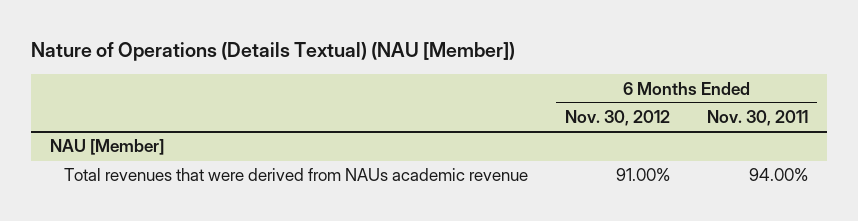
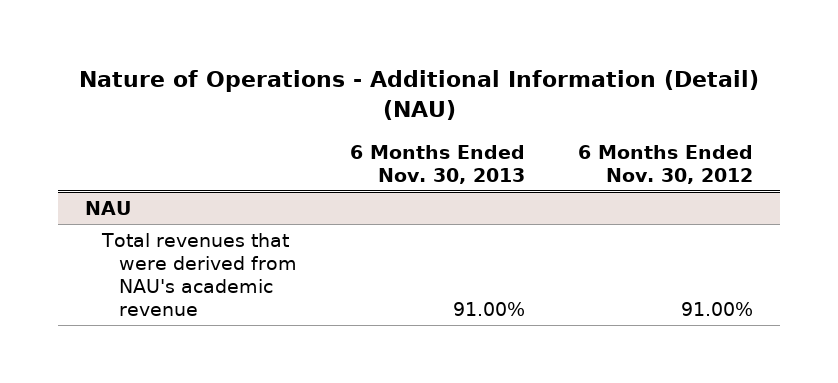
- Nature of Operations (Details Textual) (NAU [Member])
+ Nature of Operations - Additional Information (Detail) (NAU)
- | 6 Months Ended Nov. 30, 2012 | 6 Months Ended Nov. 30, 2011
+ | 6 Months Ended Nov. 30, 2013 | 6 Months Ended Nov. 30, 2012
- NAU [Member]
- Total revenues that were derived from NAUs academic revenue | 91.00% | 94.00%
+ NAU
+ Total revenues that were derived from NAU's academic revenue | 91.00% | 91.00%

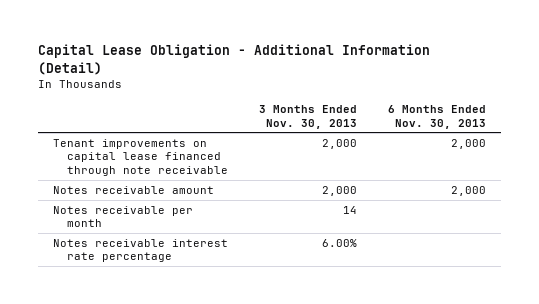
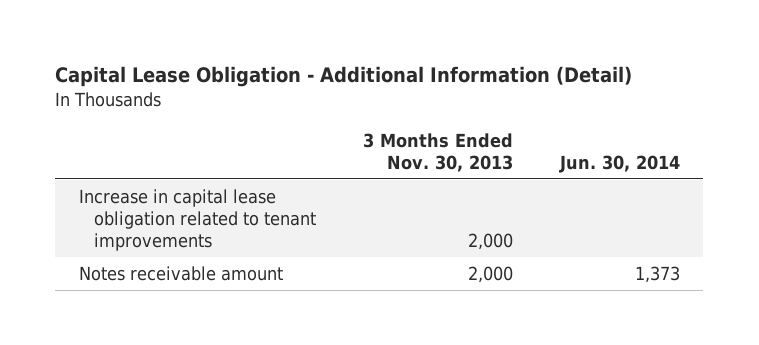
- | 3 Months Ended Nov. 30, 2013 | 6 Months Ended Nov. 30, 2013
+ | 3 Months Ended Nov. 30, 2013 | Jun. 30, 2014
- Tenant improvements on capital lease financed through note receivable | 2,000 | 2,000
+ Increase in capital lease obligation related to tenant improvements | 2,000 |
- Notes receivable per month | 14 |
- Notes receivable interest rate percentage | 6.00% |

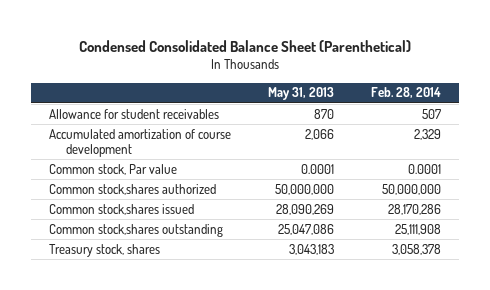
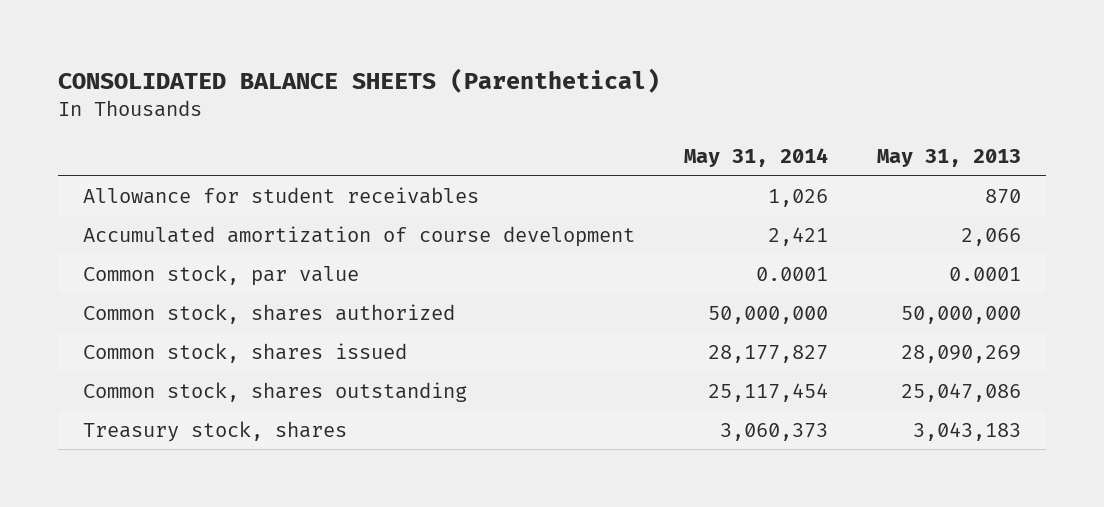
- Condensed Consolidated Balance Sheet (Parenthetical)
+ CONSOLIDATED BALANCE SHEETS (Parenthetical)
- | May 31, 2013 | Feb. 28, 2014
+ | May 31, 2014 | May 31, 2013
- Common stock, Par value | 0.0001 | 0.0001
- Common stock,shares authorized | 50,000,000 | 50,000,000
- Common stock,shares issued | 28,090,269 | 28,170,286
- Common stock,shares outstanding | 25,047,086 | 25,111,908
+ Common stock, par value | 0.0001 | 0.0001
+ Common stock, shares authorized | 50,000,000 | 50,000,000
+ Common stock, shares issued | 28,177,827 | 28,090,269
+ Common stock, shares outstanding | 25,117,454 | 25,047,086

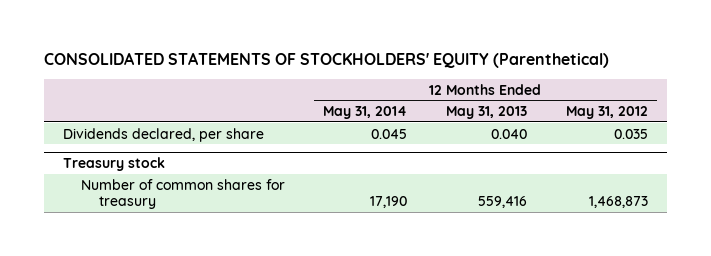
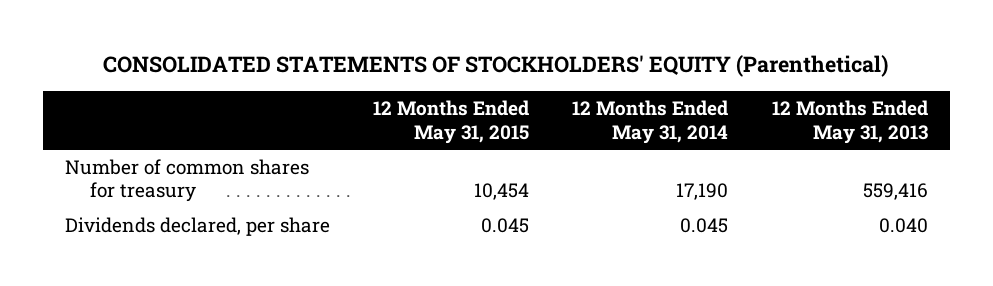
- | 12 Months Ended May 31, 2014 | 12 Months Ended May 31, 2013 | 12 Months Ended May 31, 2012
+ | 12 Months Ended May 31, 2015 | 12 Months Ended May 31, 2014 | 12 Months Ended May 31, 2013
- Treasury stock
moved down: Dividends declared, per share | 0.045 | 0.045 | 0.040

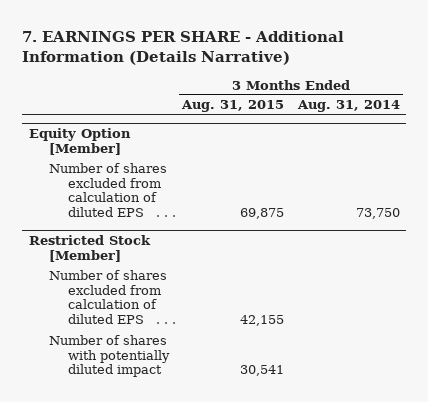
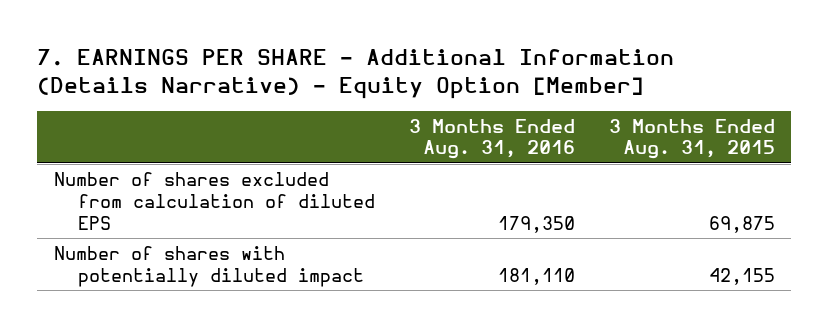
- 7. EARNINGS PER SHARE - Additional Information (Details Narrative)
+ 7. EARNINGS PER SHARE - Additional Information (Details Narrative) - Equity Option [Member]
- | 3 Months Ended Aug. 31, 2015 | 3 Months Ended Aug. 31, 2014
+ | 3 Months Ended Aug. 31, 2016 | 3 Months Ended Aug. 31, 2015
- Equity Option [Member]
- Restricted Stock [Member]
- Number of shares excluded from calculation of diluted EPS | 42,155 |
- Number of shares with potentially diluted impact | 30,541 |
+ Number of shares with potentially diluted impact | 181,110 | 42,155

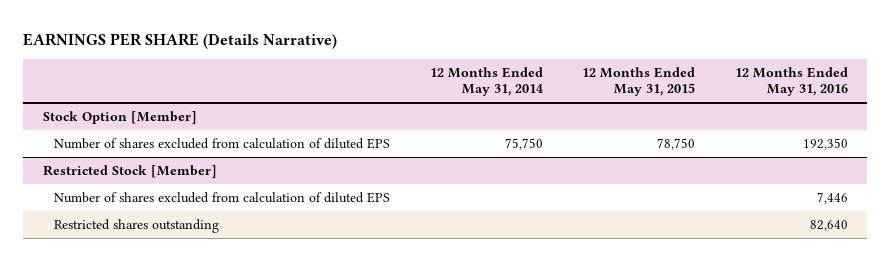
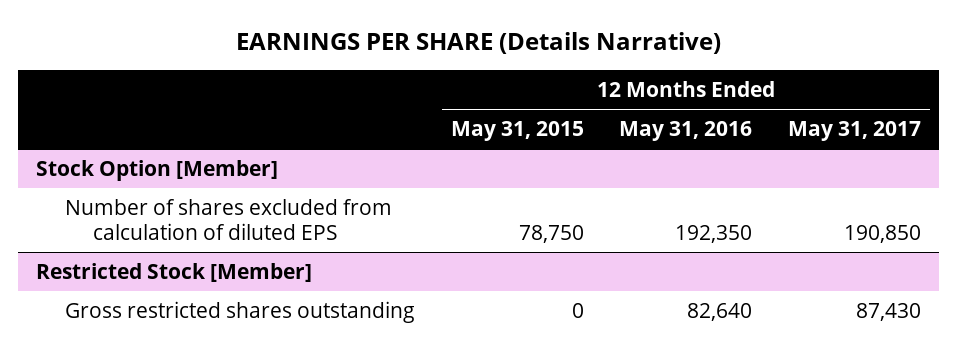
- | 12 Months Ended May 31, 2014 | 12 Months Ended May 31, 2015 | 12 Months Ended May 31, 2016
+ | 12 Months Ended May 31, 2015 | 12 Months Ended May 31, 2016 | 12 Months Ended May 31, 2017
@ Restricted Stock [Member]
- Number of shares excluded from calculation of diluted EPS | | | 7,446
- Restricted shares outstanding | | | 82,640
+ Gross restricted shares outstanding | 0 | 82,640 | 87,430

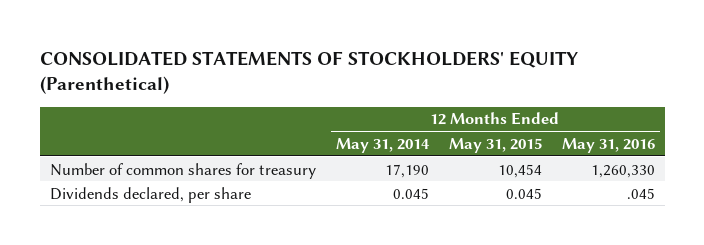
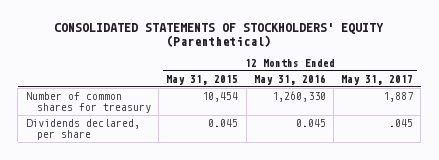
- | 12 Months Ended May 31, 2014 | 12 Months Ended May 31, 2015 | 12 Months Ended May 31, 2016
+ | 12 Months Ended May 31, 2015 | 12 Months Ended May 31, 2016 | 12 Months Ended May 31, 2017
- Dividends declared, per share | 0.045 | 0.045 | .045
+ Dividends declared, per share | 0.045 | 0.045 | .045

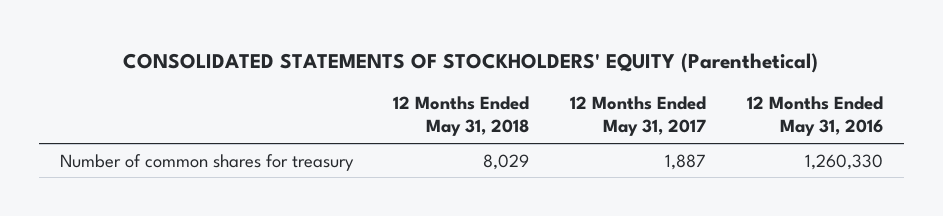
- | 12 Months Ended May 31, 2015 | 12 Months Ended May 31, 2016 | 12 Months Ended May 31, 2017
+ | 12 Months Ended May 31, 2018 | 12 Months Ended May 31, 2017 | 12 Months Ended May 31, 2016
- Dividends declared, per share | 0.045 | 0.045 | .045

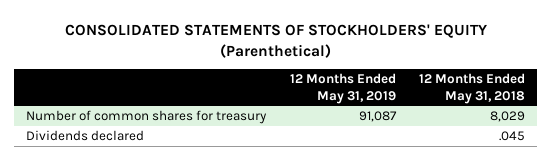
- | 12 Months Ended May 31, 2018 | 12 Months Ended May 31, 2017 | 12 Months Ended May 31, 2016
+ | 12 Months Ended May 31, 2019 | 12 Months Ended May 31, 2018
+ Dividends declared | | .045

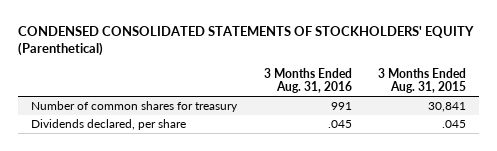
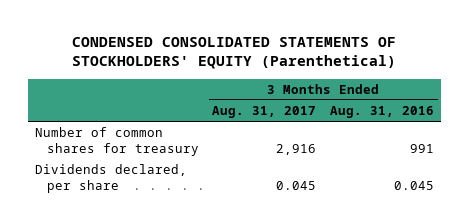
- | 3 Months Ended Aug. 31, 2016 | 3 Months Ended Aug. 31, 2015
+ | 3 Months Ended Aug. 31, 2017 | 3 Months Ended Aug. 31, 2016
- Dividends declared, per share | .045 | .045
+ Dividends declared, per share | 0.045 | 0.045

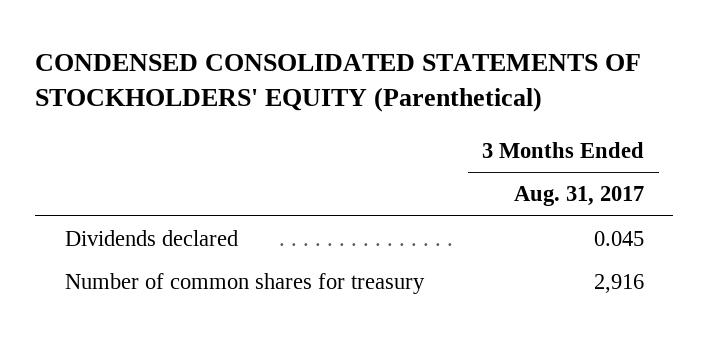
- | 3 Months Ended Aug. 31, 2017 | 3 Months Ended Aug. 31, 2016
+ | 3 Months Ended Aug. 31, 2017
+ Dividends declared | 0.045
- Dividends declared, per share | 0.045 | 0.045

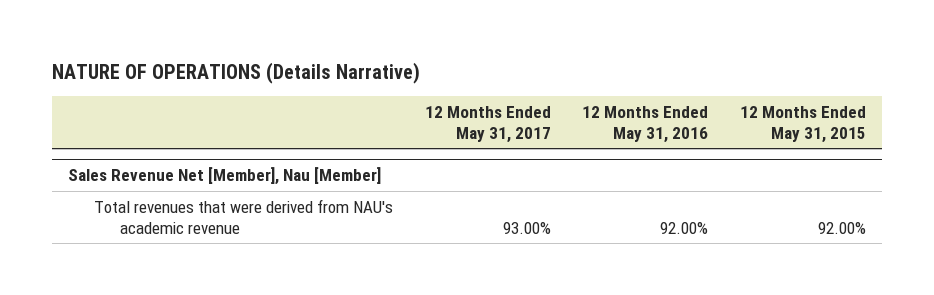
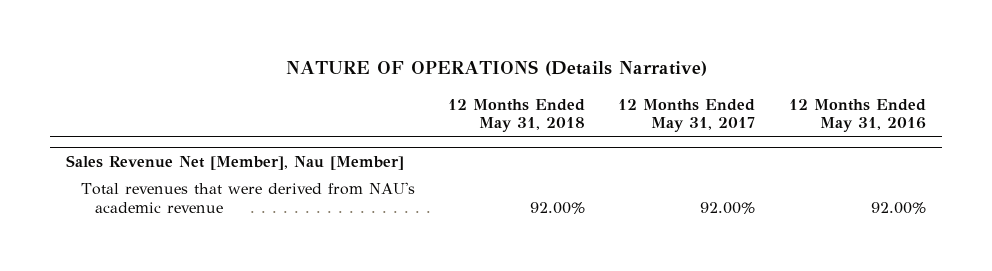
- | 12 Months Ended May 31, 2017 | 12 Months Ended May 31, 2016 | 12 Months Ended May 31, 2015
+ | 12 Months Ended May 31, 2018 | 12 Months Ended May 31, 2017 | 12 Months Ended May 31, 2016
@ Sales Revenue Net [Member], Nau [Member]
- Total revenues that were derived from NAU's academic revenue | 93.00% | 92.00% | 92.00%
+ Total revenues that were derived from NAU's academic revenue | 92.00% | 92.00% | 92.00%

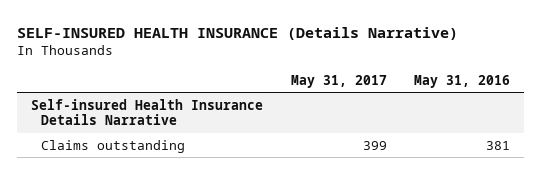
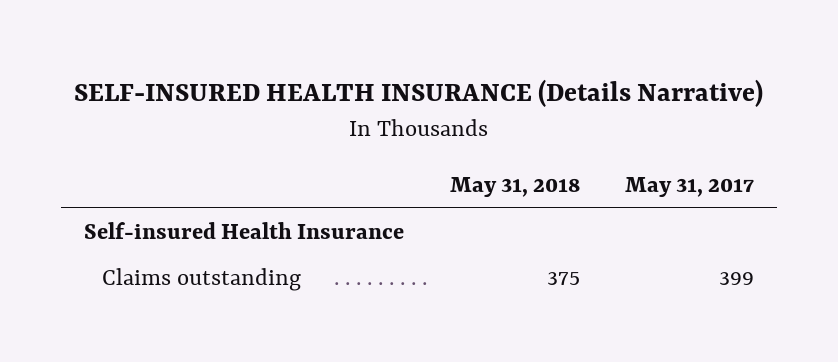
- | May 31, 2017 | May 31, 2016
+ | May 31, 2018 | May 31, 2017
- Self-insured Health Insurance Details Narrative
+ Self-insured Health Insurance

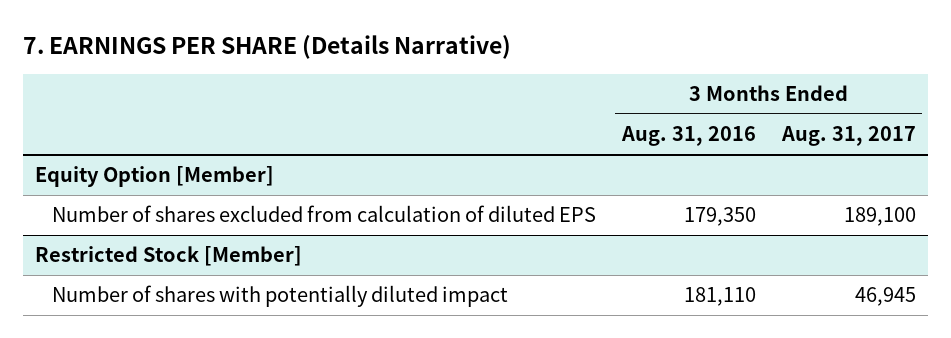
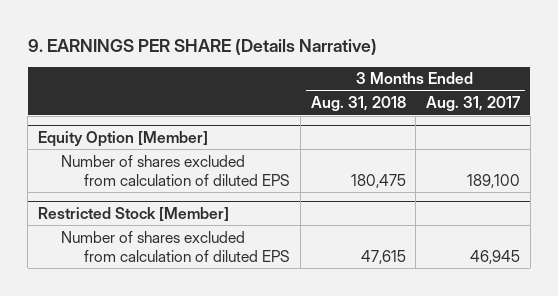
- 7. EARNINGS PER SHARE (Details Narrative)
+ 9. EARNINGS PER SHARE (Details Narrative)
- | 3 Months Ended Aug. 31, 2016 | 3 Months Ended Aug. 31, 2017
+ | 3 Months Ended Aug. 31, 2018 | 3 Months Ended Aug. 31, 2017
@ Restricted Stock [Member]
- Number of shares with potentially diluted impact | 181,110 | 46,945
+ Number of shares excluded from calculation of diluted EPS | 47,615 | 46,945

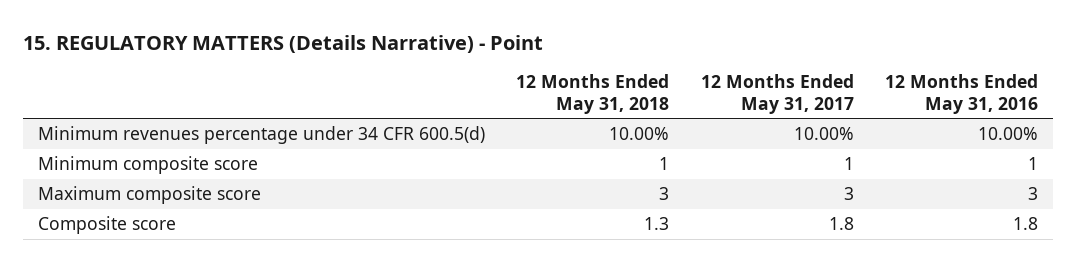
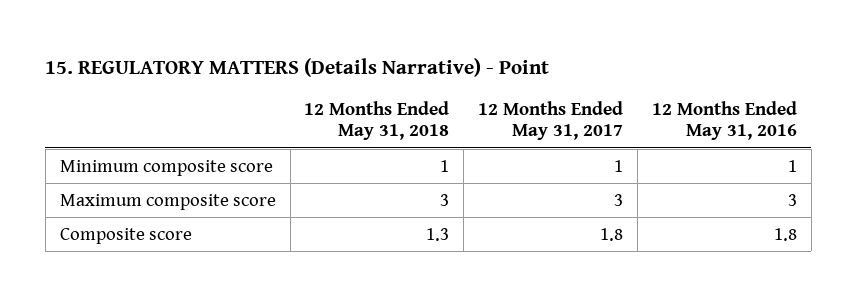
- Minimum revenues percentage under 34 CFR 600.5(d) | 10.00% | 10.00% | 10.00%

